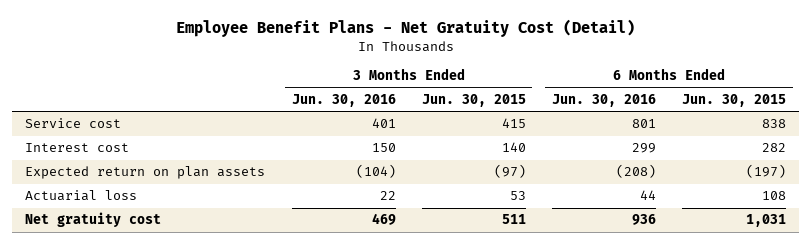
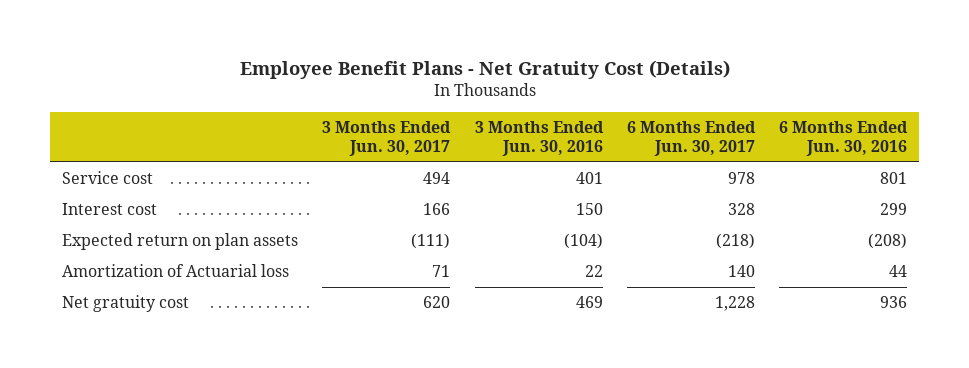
- Employee Benefit Plans - Net Gratuity Cost (Detail)
+ Employee Benefit Plans - Net Gratuity Cost (Details)
- | 3 Months Ended Jun. 30, 2016 | 3 Months Ended Jun. 30, 2015 | 6 Months Ended Jun. 30, 2016 | 6 Months Ended Jun. 30, 2015
+ | 3 Months Ended Jun. 30, 2017 | 3 Months Ended Jun. 30, 2016 | 6 Months Ended Jun. 30, 2017 | 6 Months Ended Jun. 30, 2016
- Actuarial loss | 22 | 53 | 44 | 108
+ Amortization of Actuarial loss | 71 | 22 | 140 | 44

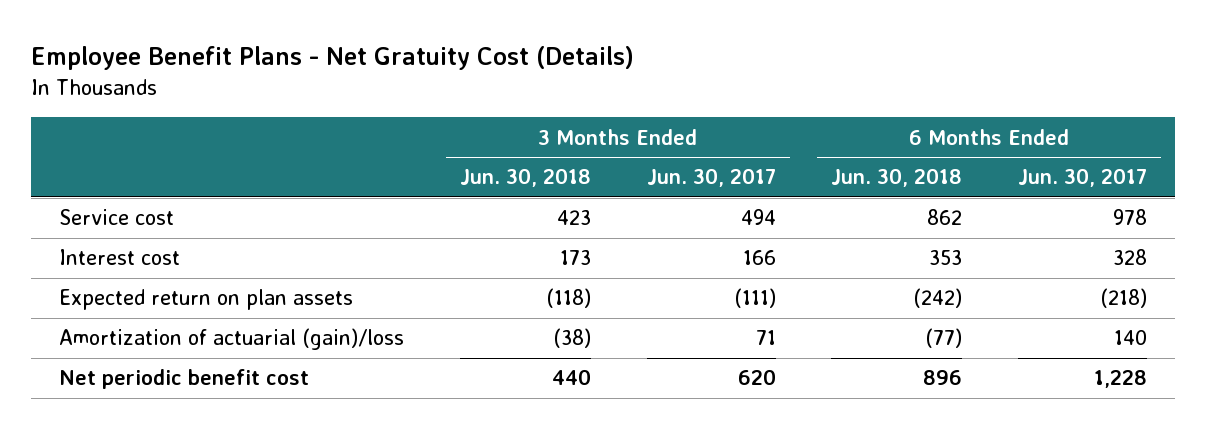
- | 3 Months Ended Jun. 30, 2017 | 3 Months Ended Jun. 30, 2016 | 6 Months Ended Jun. 30, 2017 | 6 Months Ended Jun. 30, 2016
+ | 3 Months Ended Jun. 30, 2018 | 3 Months Ended Jun. 30, 2017 | 6 Months Ended Jun. 30, 2018 | 6 Months Ended Jun. 30, 2017
- Amortization of Actuarial loss | 71 | 22 | 140 | 44
- Net gratuity cost | 620 | 469 | 1,228 | 936
+ Amortization of actuarial (gain)/loss | (38) | 71 | (77) | 140
+ Net periodic benefit cost | 440 | 620 | 896 | 1,228

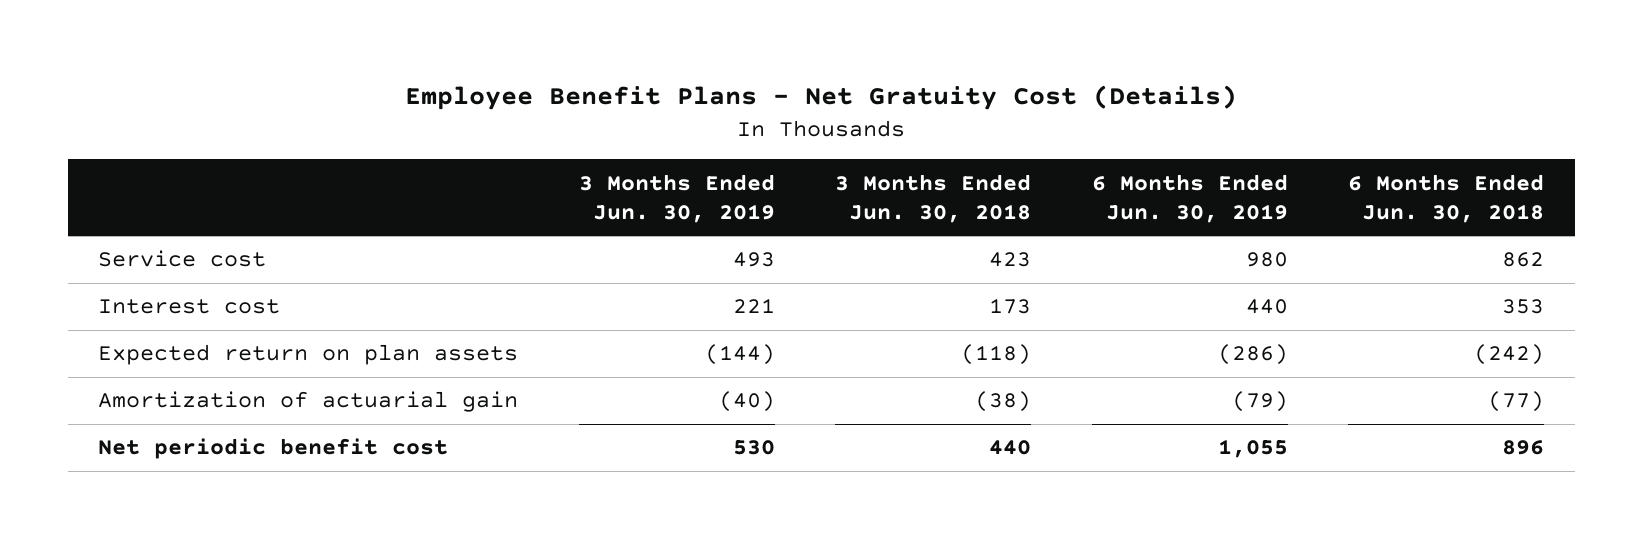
- | 3 Months Ended Jun. 30, 2018 | 3 Months Ended Jun. 30, 2017 | 6 Months Ended Jun. 30, 2018 | 6 Months Ended Jun. 30, 2017
+ | 3 Months Ended Jun. 30, 2019 | 3 Months Ended Jun. 30, 2018 | 6 Months Ended Jun. 30, 2019 | 6 Months Ended Jun. 30, 2018
- Amortization of actuarial (gain)/loss | (38) | 71 | (77) | 140
+ Amortization of actuarial gain | (40) | (38) | (79) | (77)

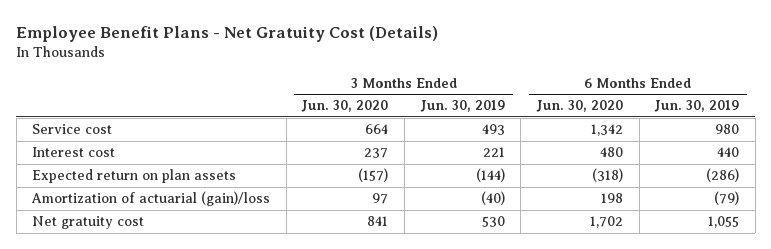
- | 3 Months Ended Jun. 30, 2019 | 3 Months Ended Jun. 30, 2018 | 6 Months Ended Jun. 30, 2019 | 6 Months Ended Jun. 30, 2018
+ | 3 Months Ended Jun. 30, 2020 | 3 Months Ended Jun. 30, 2019 | 6 Months Ended Jun. 30, 2020 | 6 Months Ended Jun. 30, 2019
- Amortization of actuarial gain | (40) | (38) | (79) | (77)
- Net periodic benefit cost | 530 | 440 | 1,055 | 896
+ Amortization of actuarial (gain)/loss | 97 | (40) | 198 | (79)
+ Net gratuity cost | 841 | 530 | 1,702 | 1,055

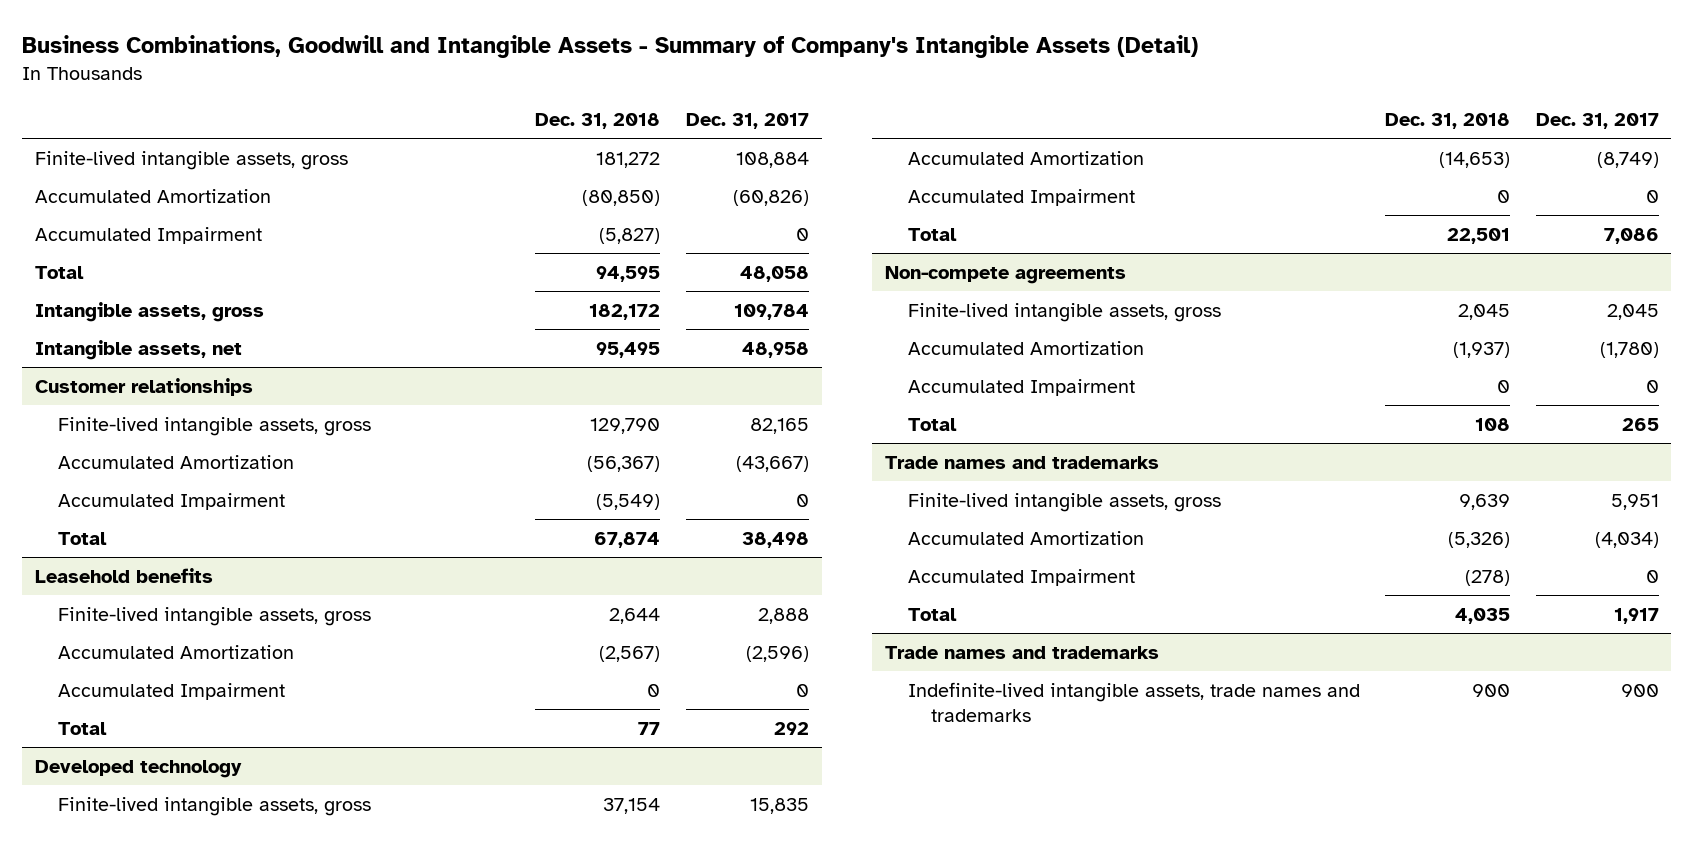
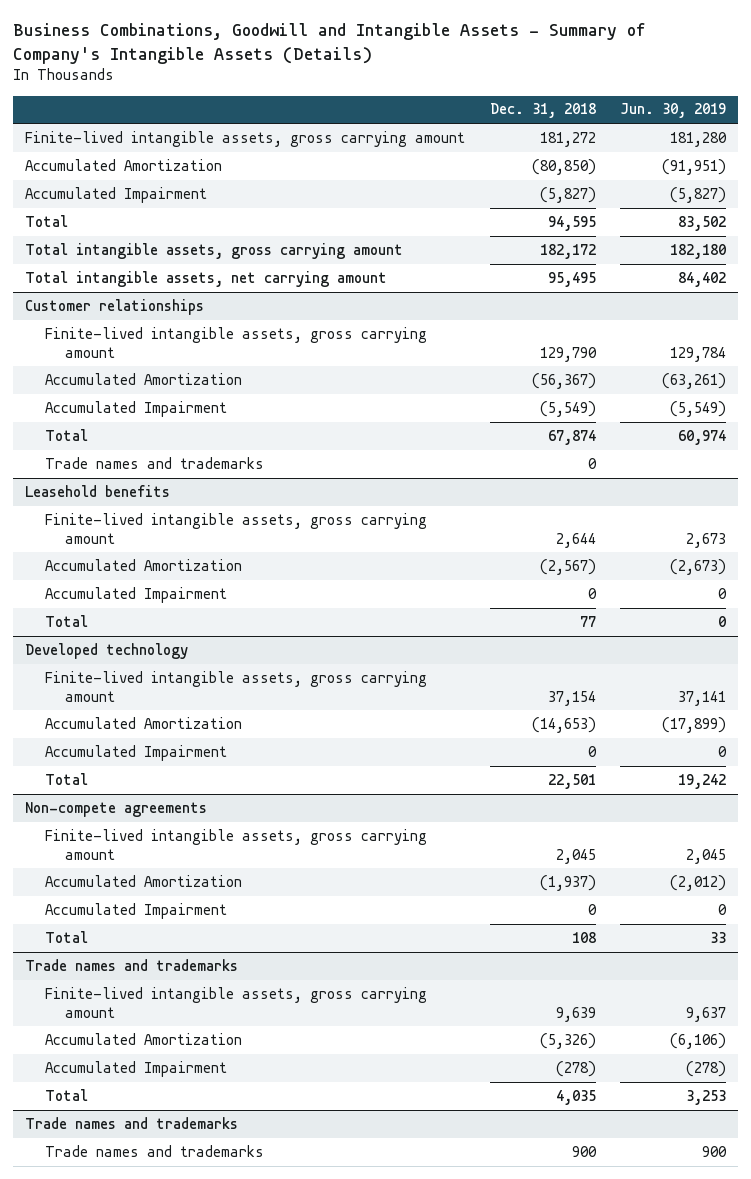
- Business Combinations, Goodwill and Intangible Assets - Summary of Company's Intangible Assets (Detail)
+ Business Combinations, Goodwill and Intangible Assets - Summary of Company's Intangible Assets (Details)
- | Dec. 31, 2018 | Dec. 31, 2017
+ | Dec. 31, 2018 | Jun. 30, 2019
- Finite-lived intangible assets, gross | 181,272 | 108,884
+ Finite-lived intangible assets, gross carrying amount | 181,272 | 181,280
- Intangible assets, gross | 182,172 | 109,784
- Intangible assets, net | 95,495 | 48,958
+ Total intangible assets, gross carrying amount | 182,172 | 182,180
+ Total intangible assets, net carrying amount | 95,495 | 84,402
@ Customer relationships
- Finite-lived intangible assets, gross | 129,790 | 82,165
+ Finite-lived intangible assets, gross carrying amount | 129,790 | 129,784
+ Trade names and trademarks | 0 |
@ Leasehold benefits
- Finite-lived intangible assets, gross | 2,644 | 2,888
+ Finite-lived intangible assets, gross carrying amount | 2,644 | 2,673
@ Developed technology
- Finite-lived intangible assets, gross | 37,154 | 15,835
+ Finite-lived intangible assets, gross carrying amount | 37,154 | 37,141
@ Non-compete agreements
- Finite-lived intangible assets, gross | 2,045 | 2,045
+ Finite-lived intangible assets, gross carrying amount | 2,045 | 2,045
@ Trade names and trademarks
- Finite-lived intangible assets, gross | 9,639 | 5,951
+ Finite-lived intangible assets, gross carrying amount | 9,639 | 9,637
- Indefinite-lived intangible assets, trade names and trademarks | 900 | 900
+ Trade names and trademarks | 900 | 900

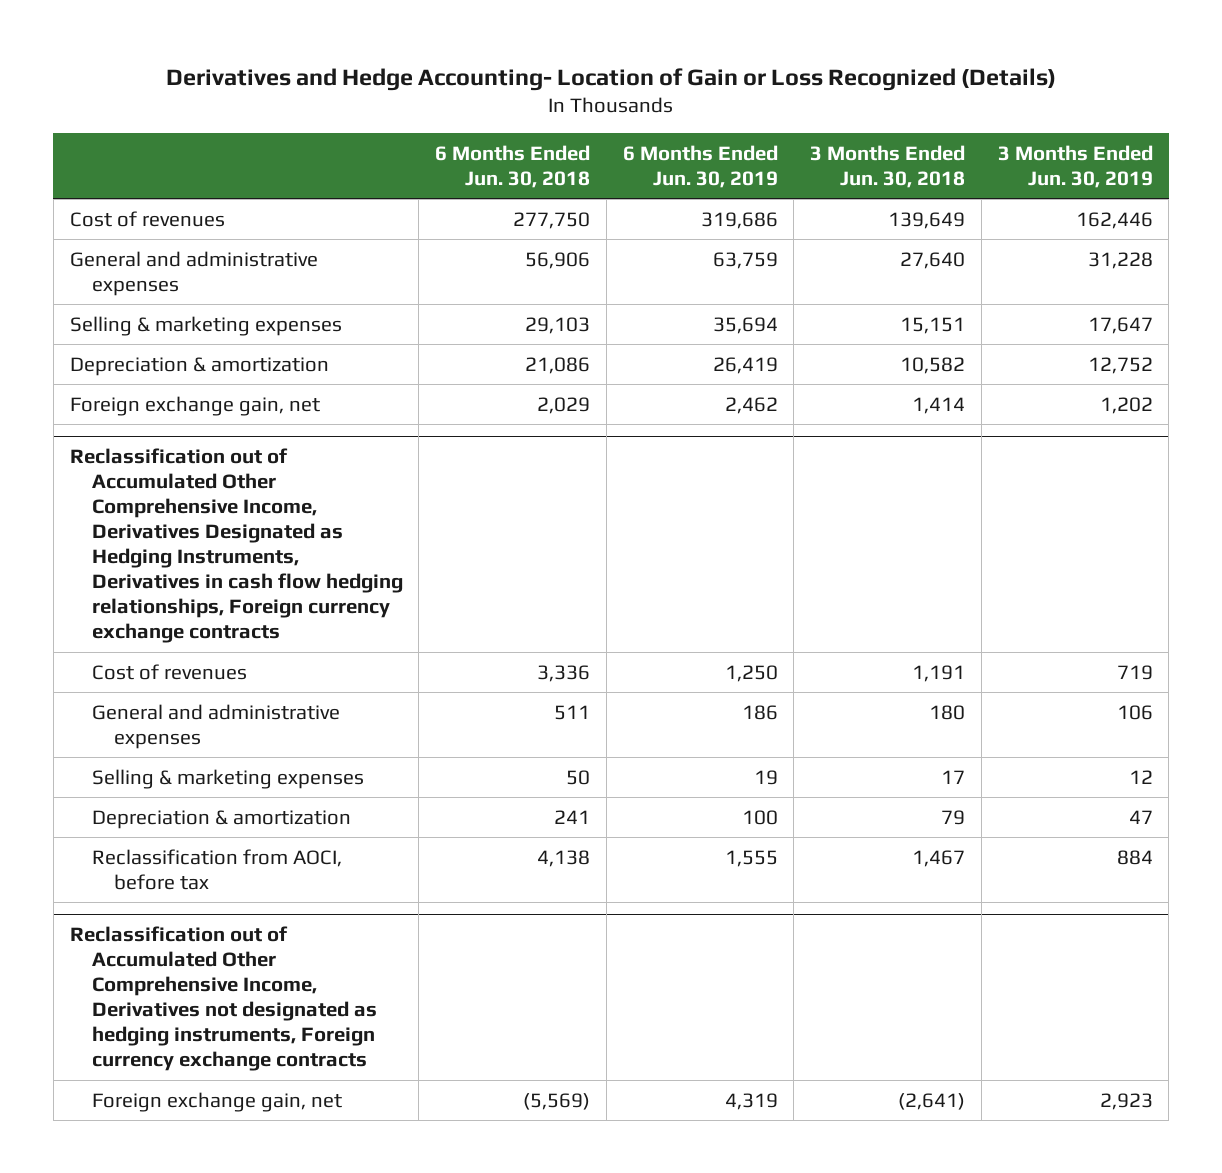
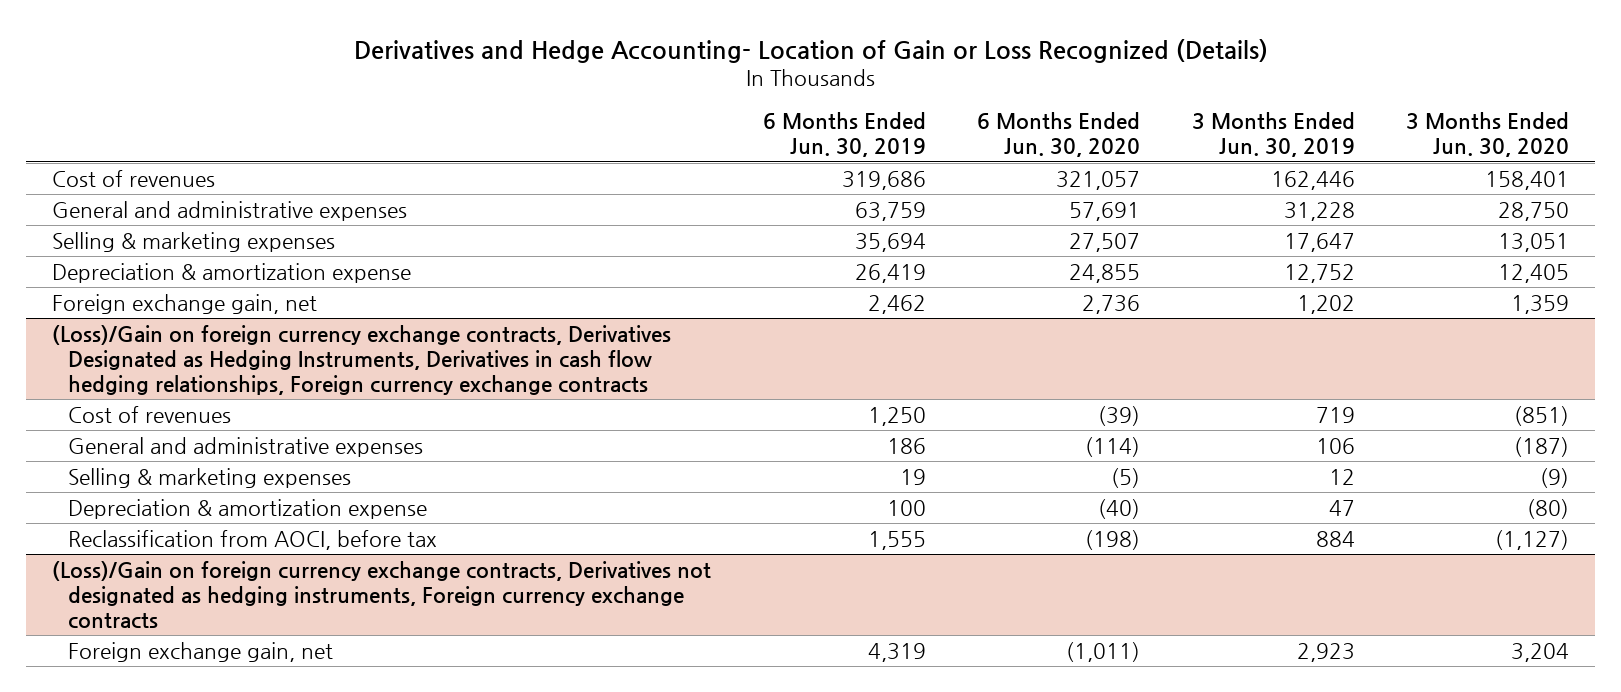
- | 6 Months Ended Jun. 30, 2018 | 6 Months Ended Jun. 30, 2019 | 3 Months Ended Jun. 30, 2018 | 3 Months Ended Jun. 30, 2019
+ | 6 Months Ended Jun. 30, 2019 | 6 Months Ended Jun. 30, 2020 | 3 Months Ended Jun. 30, 2019 | 3 Months Ended Jun. 30, 2020
- Depreciation & amortization | 21,086 | 26,419 | 10,582 | 12,752
+ Depreciation & amortization expense | 26,419 | 24,855 | 12,752 | 12,405
- Reclassification out of Accumulated Other Comprehensive Income, Derivatives Designated as Hedging Instruments, Derivatives in cash flow hedging relationships, Foreign currency exchange contracts
+ (Loss)/Gain on foreign currency exchange contracts, Derivatives Designated as Hedging Instruments, Derivatives in cash flow hedging relationships, Foreign currency exchange contracts
- Depreciation & amortization | 241 | 100 | 79 | 47
+ Depreciation & amortization expense | 100 | (40) | 47 | (80)
- Reclassification out of Accumulated Other Comprehensive Income, Derivatives not designated as hedging instruments, Foreign currency exchange contracts
+ (Loss)/Gain on foreign currency exchange contracts, Derivatives not designated as hedging instruments, Foreign currency exchange contracts

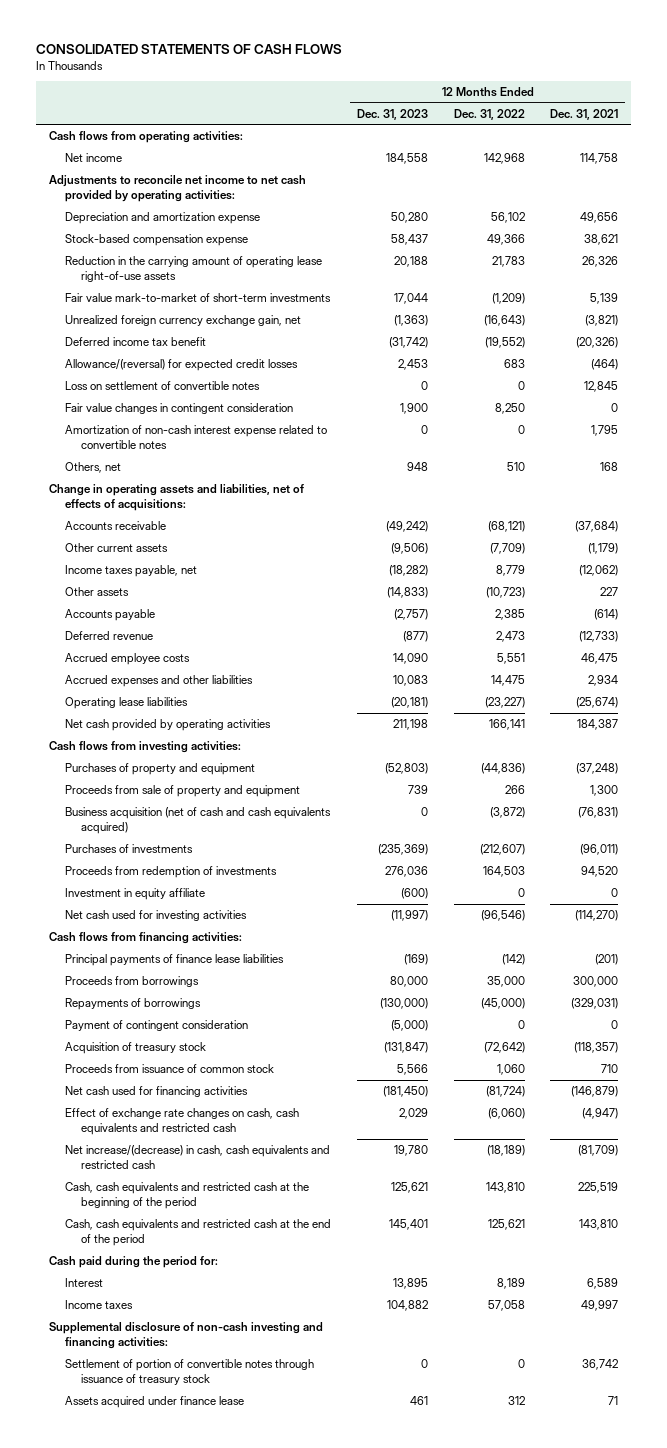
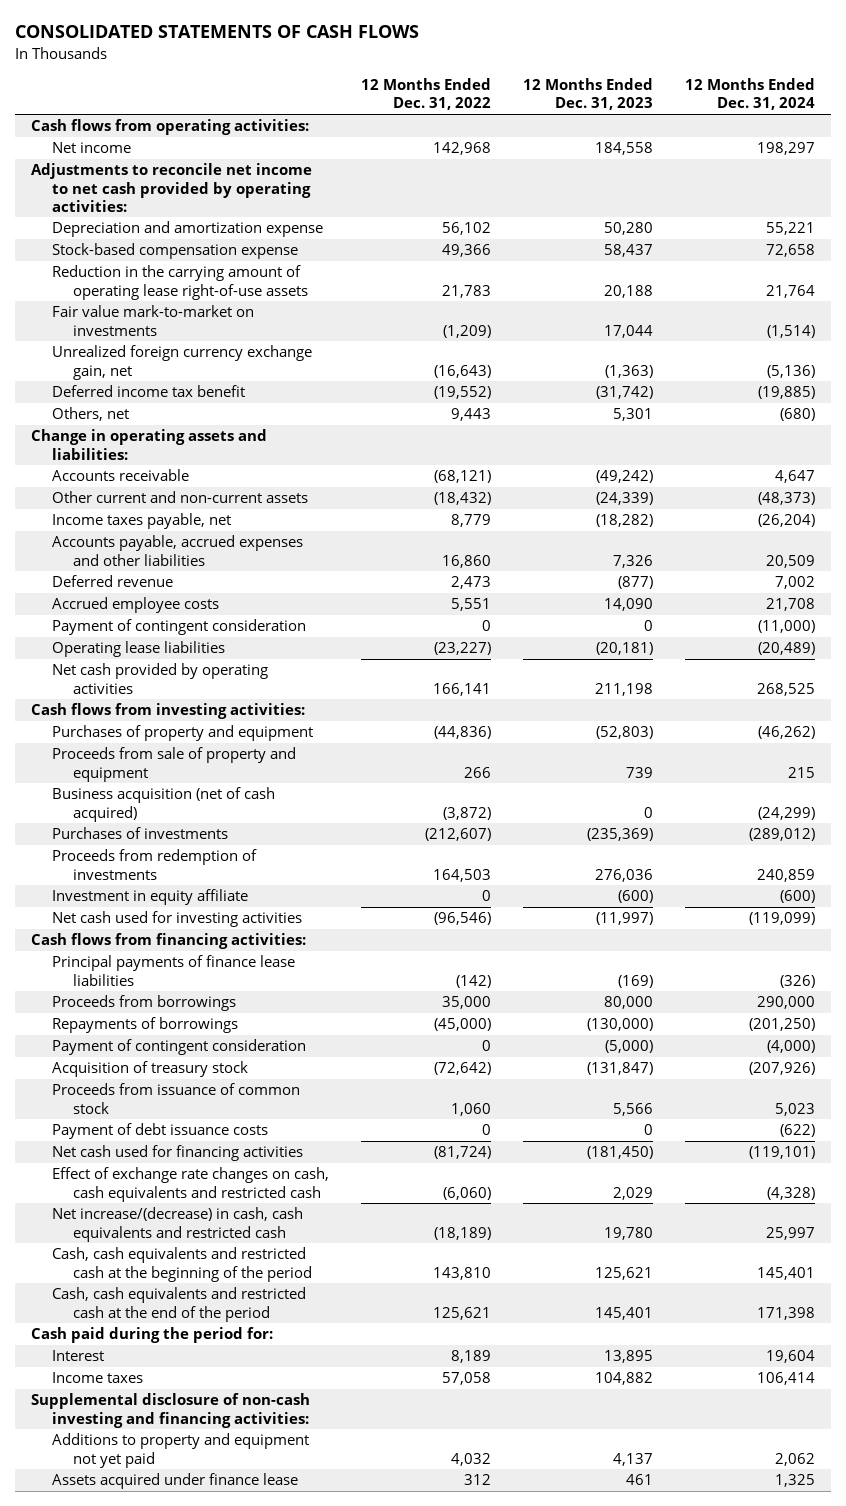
- | 12 Months Ended Dec. 31, 2023 | 12 Months Ended Dec. 31, 2022 | 12 Months Ended Dec. 31, 2021
+ | 12 Months Ended Dec. 31, 2022 | 12 Months Ended Dec. 31, 2023 | 12 Months Ended Dec. 31, 2024
- Fair value mark-to-market of short-term investments | 17,044 | (1,209) | 5,139
+ Fair value mark-to-market on investments | (1,209) | 17,044 | (1,514)
- Allowance/(reversal) for expected credit losses | 2,453 | 683 | (464)
- Loss on settlement of convertible notes | 0 | 0 | 12,845
- Fair value changes in contingent consideration | 1,900 | 8,250 | 0
- Amortization of non-cash interest expense related to convertible notes | 0 | 0 | 1,795
- Others, net | 948 | 510 | 168
- Change in operating assets and liabilities, net of effects of acquisitions:
+ Others, net | 9,443 | 5,301 | (680)
+ Change in operating assets and liabilities:
- Other current assets | (9,506) | (7,709) | (1,179)
+ Other current and non-current assets | (18,432) | (24,339) | (48,373)
- Other assets | (14,833) | (10,723) | 227
- Accounts payable | (2,757) | 2,385 | (614)
+ Accounts payable, accrued expenses and other liabilities | 16,860 | 7,326 | 20,509
- Accrued expenses and other liabilities | 10,083 | 14,475 | 2,934
+ Payment of contingent consideration | 0 | 0 | (11,000)
- Business acquisition (net of cash and cash equivalents acquired) | 0 | (3,872) | (76,831)
+ Business acquisition (net of cash acquired) | (3,872) | 0 | (24,299)
+ Payment of debt issuance costs | 0 | 0 | (622)
- Settlement of portion of convertible notes through issuance of treasury stock | 0 | 0 | 36,742
+ Additions to property and equipment not yet paid | 4,032 | 4,137 | 2,062

